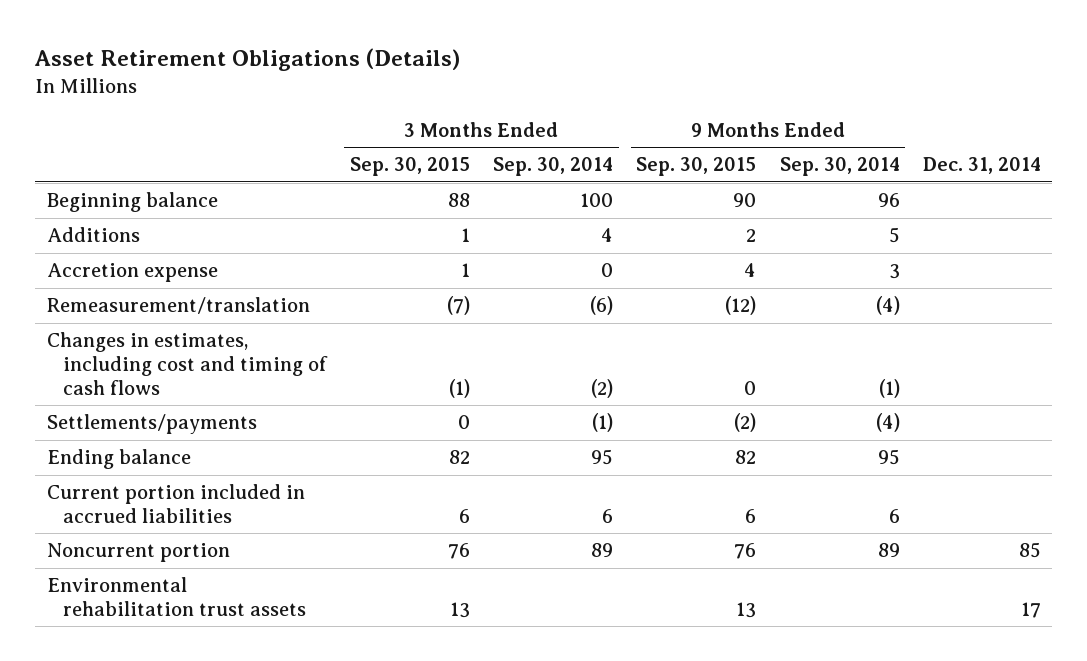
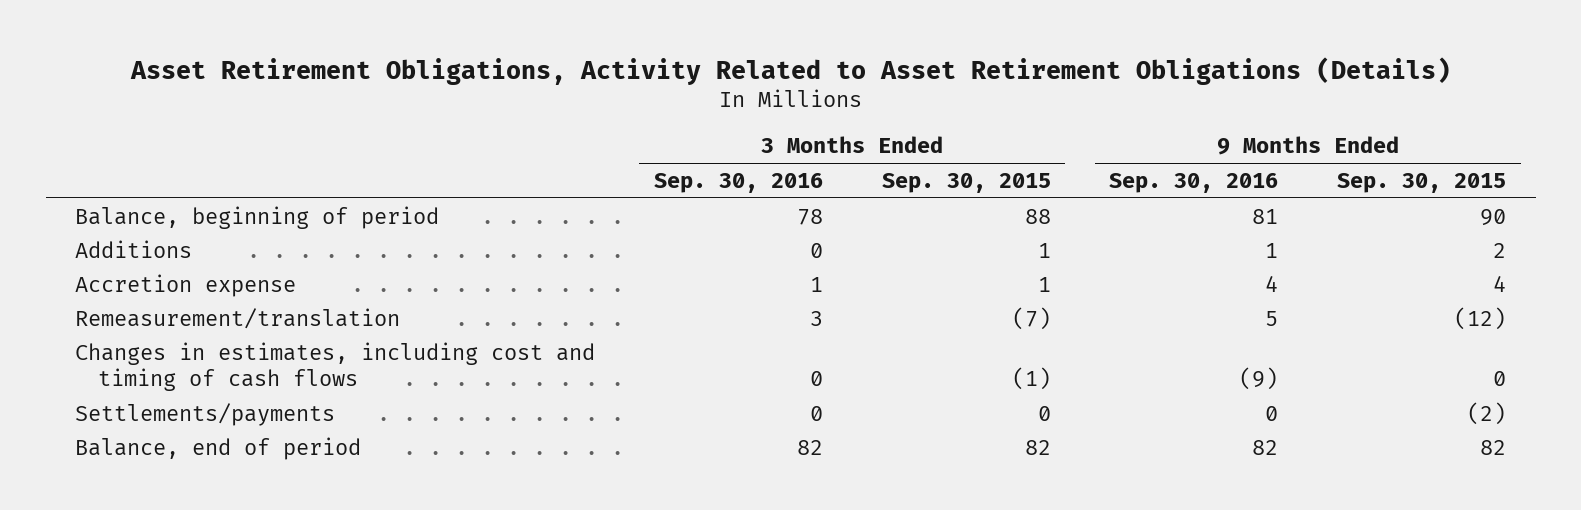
- Asset Retirement Obligations (Details)
+ Asset Retirement Obligations, Activity Related to Asset Retirement Obligations (Details)
- | 3 Months Ended Sep. 30, 2015 | 3 Months Ended Sep. 30, 2014 | 9 Months Ended Sep. 30, 2015 | 9 Months Ended Sep. 30, 2014 | Dec. 31, 2014
+ | 3 Months Ended Sep. 30, 2016 | 3 Months Ended Sep. 30, 2015 | 9 Months Ended Sep. 30, 2016 | 9 Months Ended Sep. 30, 2015
- Beginning balance | 88 | 100 | 90 | 96 |
+ Balance, beginning of period | 78 | 88 | 81 | 90
- Ending balance | 82 | 95 | 82 | 95 |
- Current portion included in accrued liabilities | 6 | 6 | 6 | 6 |
- Noncurrent portion | 76 | 89 | 76 | 89 | 85
- Environmental rehabilitation trust assets | 13 | | 13 | | 17
+ Balance, end of period | 82 | 82 | 82 | 82

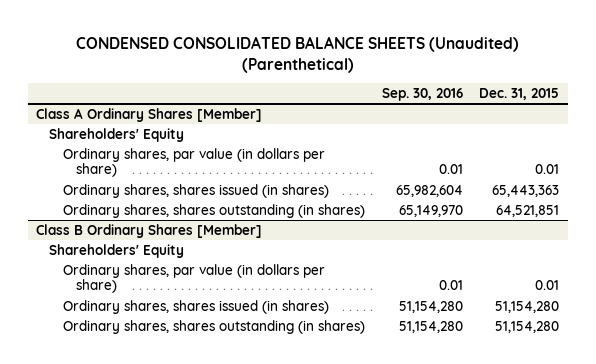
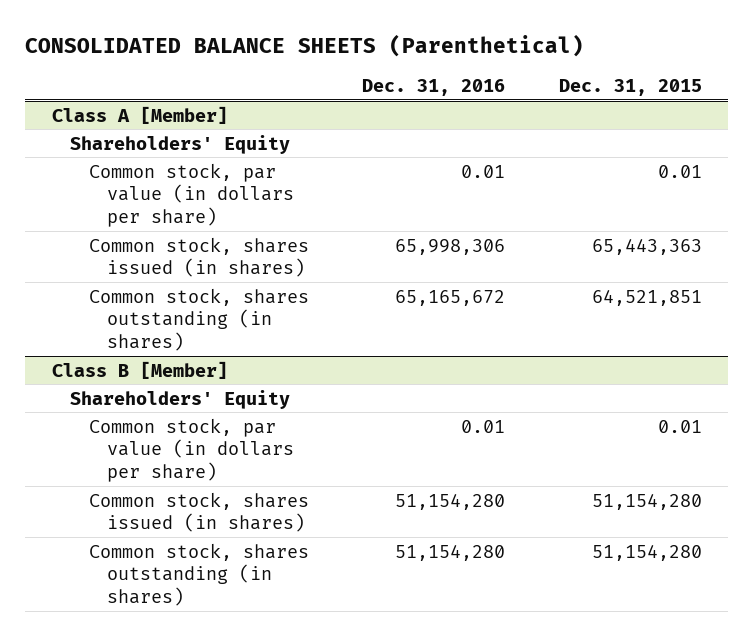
- CONDENSED CONSOLIDATED BALANCE SHEETS (Unaudited) (Parenthetical)
+ CONSOLIDATED BALANCE SHEETS (Parenthetical)
- | Sep. 30, 2016 | Dec. 31, 2015
+ | Dec. 31, 2016 | Dec. 31, 2015
- Class A Ordinary Shares [Member]
+ Class A [Member]
- Ordinary shares, par value (in dollars per share) | 0.01 | 0.01
- Ordinary shares, shares issued (in shares) | 65,982,604 | 65,443,363
- Ordinary shares, shares outstanding (in shares) | 65,149,970 | 64,521,851
- Class B Ordinary Shares [Member]
+ Common stock, par value (in dollars per share) | 0.01 | 0.01
+ Common stock, shares issued (in shares) | 65,998,306 | 65,443,363
+ Common stock, shares outstanding (in shares) | 65,165,672 | 64,521,851
+ Class B [Member]
- Ordinary shares, par value (in dollars per share) | 0.01 | 0.01
- Ordinary shares, shares issued (in shares) | 51,154,280 | 51,154,280
- Ordinary shares, shares outstanding (in shares) | 51,154,280 | 51,154,280
+ Common stock, par value (in dollars per share) | 0.01 | 0.01
+ Common stock, shares issued (in shares) | 51,154,280 | 51,154,280
+ Common stock, shares outstanding (in shares) | 51,154,280 | 51,154,280

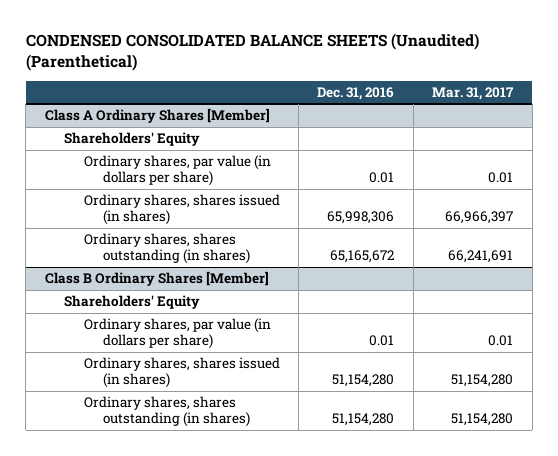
- CONSOLIDATED BALANCE SHEETS (Parenthetical)
+ CONDENSED CONSOLIDATED BALANCE SHEETS (Unaudited) (Parenthetical)
- | Dec. 31, 2016 | Dec. 31, 2015
+ | Dec. 31, 2016 | Mar. 31, 2017
- Class A [Member]
+ Class A Ordinary Shares [Member]
- Common stock, par value (in dollars per share) | 0.01 | 0.01
- Common stock, shares issued (in shares) | 65,998,306 | 65,443,363
- Common stock, shares outstanding (in shares) | 65,165,672 | 64,521,851
- Class B [Member]
+ Ordinary shares, par value (in dollars per share) | 0.01 | 0.01
+ Ordinary shares, shares issued (in shares) | 65,998,306 | 66,966,397
+ Ordinary shares, shares outstanding (in shares) | 65,165,672 | 66,241,691
+ Class B Ordinary Shares [Member]
- Common stock, par value (in dollars per share) | 0.01 | 0.01
- Common stock, shares issued (in shares) | 51,154,280 | 51,154,280
- Common stock, shares outstanding (in shares) | 51,154,280 | 51,154,280
+ Ordinary shares, par value (in dollars per share) | 0.01 | 0.01
+ Ordinary shares, shares issued (in shares) | 51,154,280 | 51,154,280
+ Ordinary shares, shares outstanding (in shares) | 51,154,280 | 51,154,280

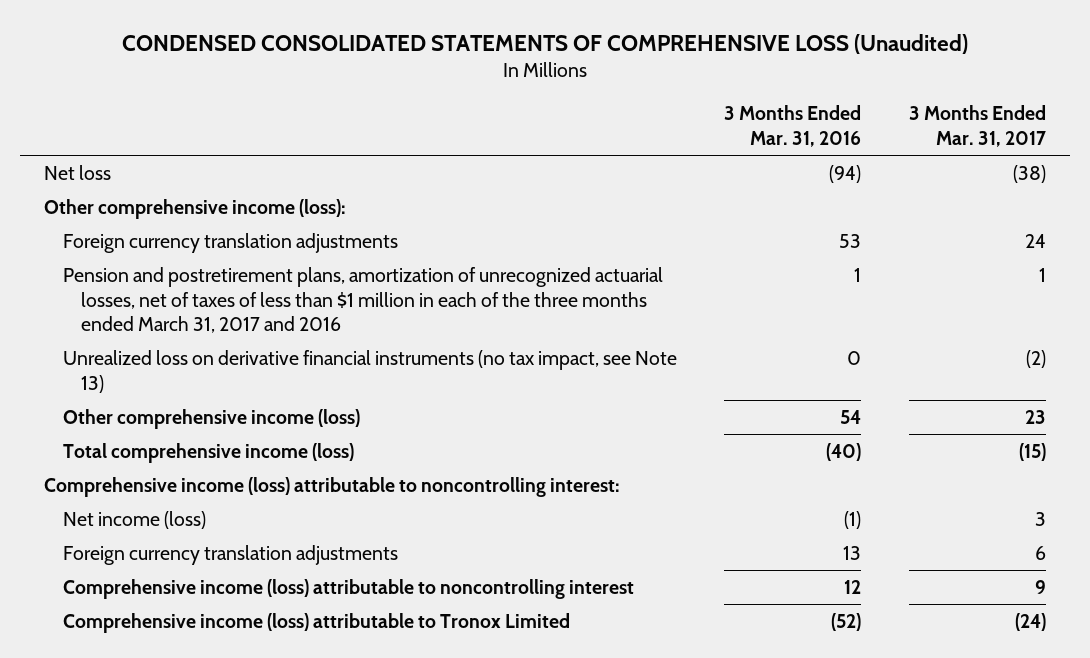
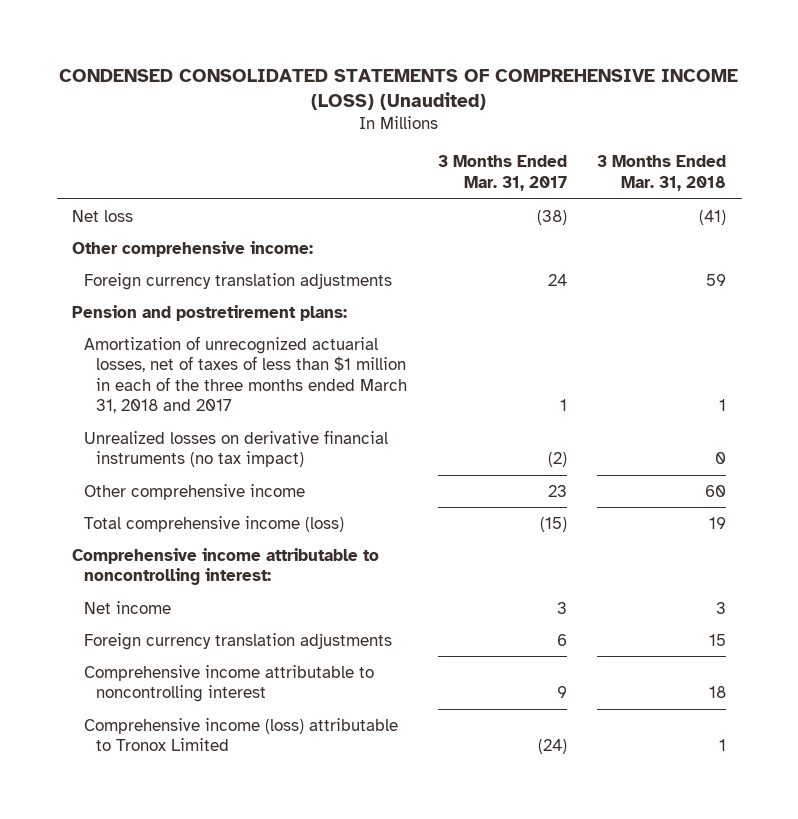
- CONDENSED CONSOLIDATED STATEMENTS OF COMPREHENSIVE LOSS (Unaudited)
+ CONDENSED CONSOLIDATED STATEMENTS OF COMPREHENSIVE INCOME (LOSS) (Unaudited)
- | 3 Months Ended Mar. 31, 2016 | 3 Months Ended Mar. 31, 2017
+ | 3 Months Ended Mar. 31, 2017 | 3 Months Ended Mar. 31, 2018
- Other comprehensive income (loss):
+ Other comprehensive income:
- Pension and postretirement plans, amortization of unrecognized actuarial losses, net of taxes of less than $1 million in each of the three months ended March 31, 2017 and 2016 | 1 | 1
- Unrealized loss on derivative financial instruments (no tax impact, see Note 13) | 0 | (2)
- Other comprehensive income (loss) | 54 | 23
+ Pension and postretirement plans:
+ Amortization of unrecognized actuarial losses, net of taxes of less than $1 million in each of the three months ended March 31, 2018 and 2017 | 1 | 1
+ Unrealized losses on derivative financial instruments (no tax impact) | (2) | 0
+ Other comprehensive income | 23 | 60
- Comprehensive income (loss) attributable to noncontrolling interest:
- Net income (loss) | (1) | 3
+ Comprehensive income attributable to noncontrolling interest:
+ Net income | 3 | 3
- Comprehensive income (loss) attributable to noncontrolling interest | 12 | 9
+ Comprehensive income attributable to noncontrolling interest | 9 | 18

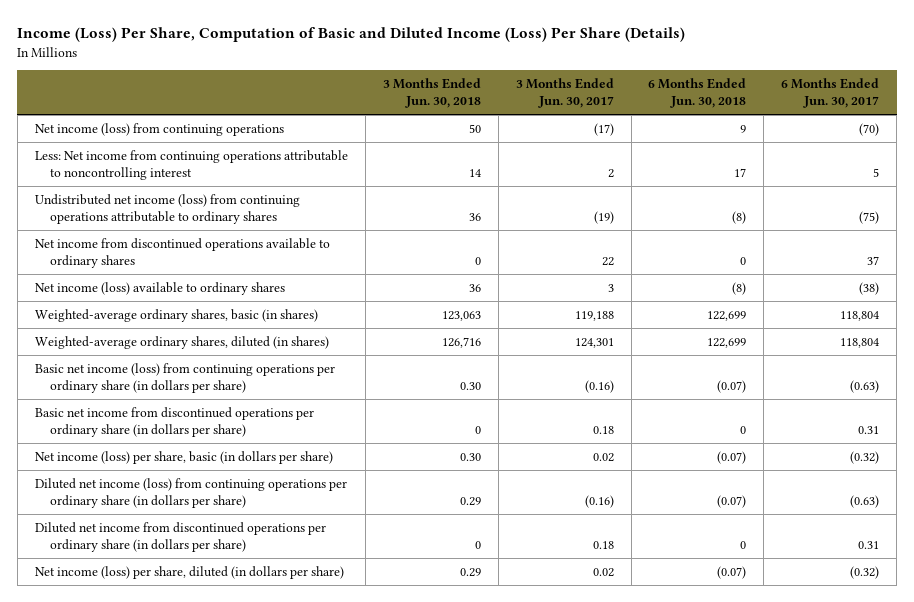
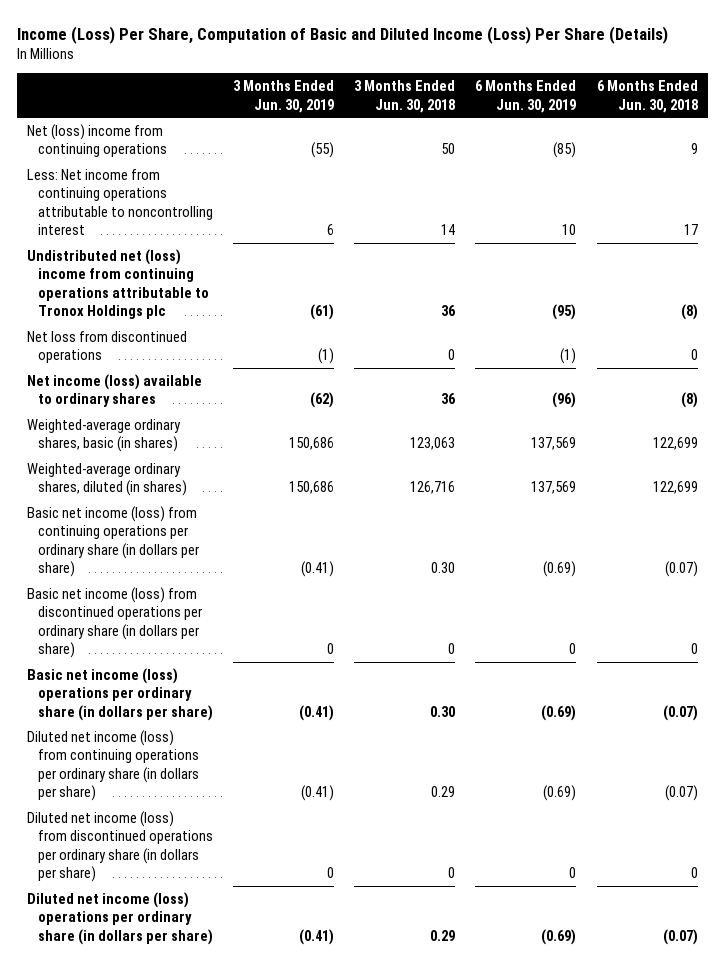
- | 3 Months Ended Jun. 30, 2018 | 3 Months Ended Jun. 30, 2017 | 6 Months Ended Jun. 30, 2018 | 6 Months Ended Jun. 30, 2017
+ | 3 Months Ended Jun. 30, 2019 | 3 Months Ended Jun. 30, 2018 | 6 Months Ended Jun. 30, 2019 | 6 Months Ended Jun. 30, 2018
- Net income (loss) from continuing operations | 50 | (17) | 9 | (70)
+ Net (loss) income from continuing operations | (55) | 50 | (85) | 9
- Undistributed net income (loss) from continuing operations attributable to ordinary shares | 36 | (19) | (8) | (75)
- Net income from discontinued operations available to ordinary shares | 0 | 22 | 0 | 37
+ Undistributed net (loss) income from continuing operations attributable to Tronox Holdings plc | (61) | 36 | (95) | (8)
+ Net loss from discontinued operations | (1) | 0 | (1) | 0
- Basic net income from discontinued operations per ordinary share (in dollars per share) | 0 | 0.18 | 0 | 0.31
- Net income (loss) per share, basic (in dollars per share) | 0.30 | 0.02 | (0.07) | (0.32)
+ Basic net income (loss) from discontinued operations per ordinary share (in dollars per share) | 0 | 0 | 0 | 0
+ Basic net income (loss) operations per ordinary share (in dollars per share) | (0.41) | 0.30 | (0.69) | (0.07)
- Diluted net income from discontinued operations per ordinary share (in dollars per share) | 0 | 0.18 | 0 | 0.31
- Net income (loss) per share, diluted (in dollars per share) | 0.29 | 0.02 | (0.07) | (0.32)
+ Diluted net income (loss) from discontinued operations per ordinary share (in dollars per share) | 0 | 0 | 0 | 0
+ Diluted net income (loss) operations per ordinary share (in dollars per share) | (0.41) | 0.29 | (0.69) | (0.07)

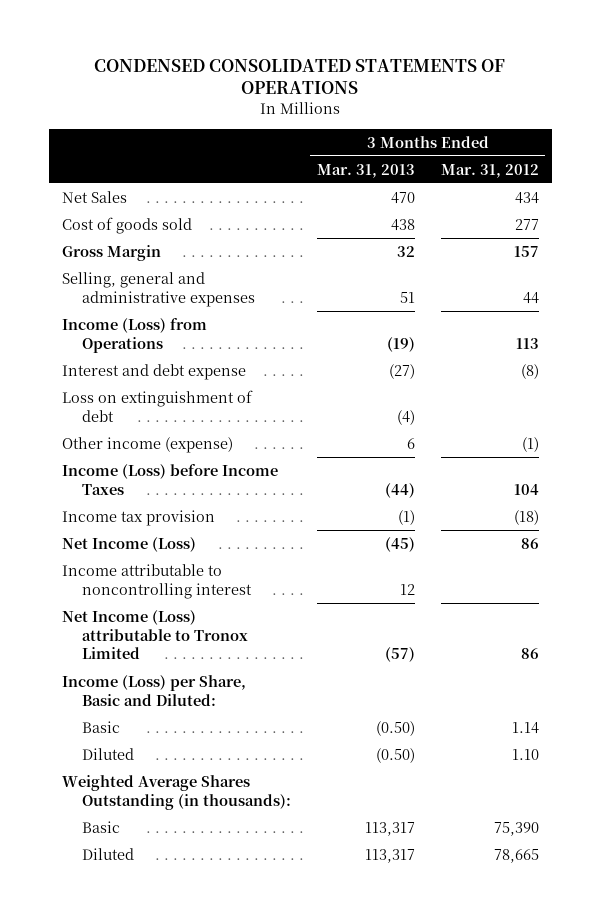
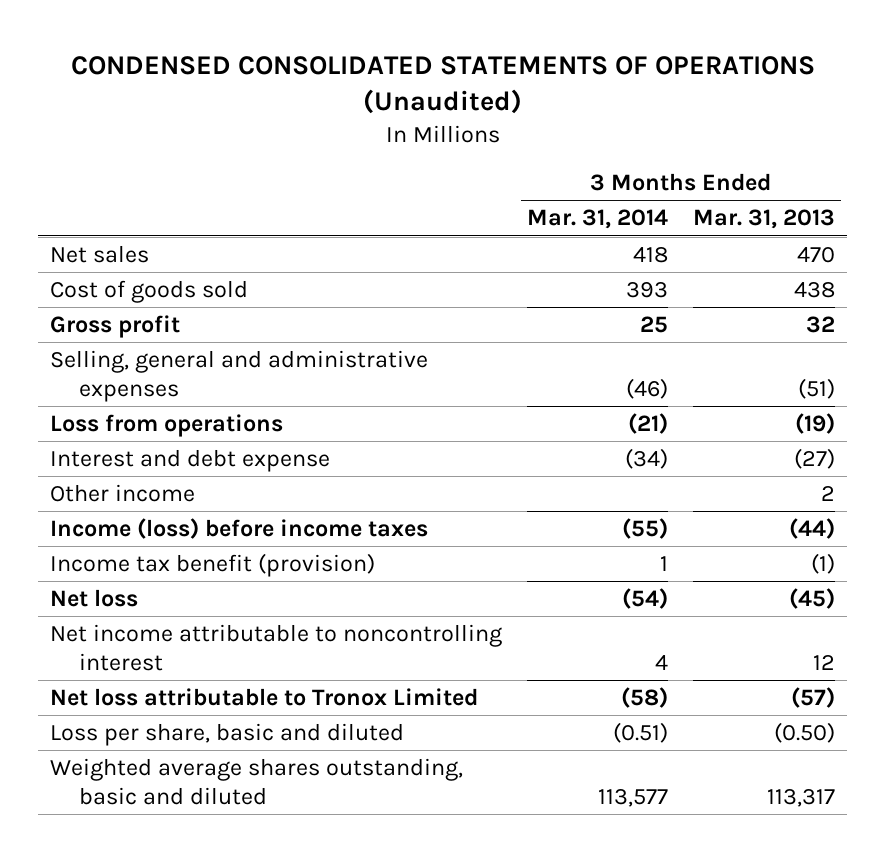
- CONDENSED CONSOLIDATED STATEMENTS OF OPERATIONS
+ CONDENSED CONSOLIDATED STATEMENTS OF OPERATIONS (Unaudited)
- | 3 Months Ended Mar. 31, 2013 | 3 Months Ended Mar. 31, 2012
+ | 3 Months Ended Mar. 31, 2014 | 3 Months Ended Mar. 31, 2013
- Net Sales | 470 | 434
+ Net sales | 418 | 470
- Gross Margin | 32 | 157
- Selling, general and administrative expenses | 51 | 44
- Income (Loss) from Operations | (19) | 113
+ Gross profit | 25 | 32
+ Selling, general and administrative expenses | (46) | (51)
+ Loss from operations | (21) | (19)
- Loss on extinguishment of debt | (4) |
- Other income (expense) | 6 | (1)
- Income (Loss) before Income Taxes | (44) | 104
- Income tax provision | (1) | (18)
- Net Income (Loss) | (45) | 86
- Income attributable to noncontrolling interest | 12 |
- Net Income (Loss) attributable to Tronox Limited | (57) | 86
- Income (Loss) per Share, Basic and Diluted:
- Basic | (0.50) | 1.14
- Diluted | (0.50) | 1.10
- Weighted Average Shares Outstanding (in thousands):
- Basic | 113,317 | 75,390
- Diluted | 113,317 | 78,665
+ Other income | | 2
+ Income (loss) before income taxes | (55) | (44)
+ Income tax benefit (provision) | 1 | (1)
+ Net loss | (54) | (45)
+ Net income attributable to noncontrolling interest | 4 | 12
+ Net loss attributable to Tronox Limited | (58) | (57)
+ Loss per share, basic and diluted | (0.51) | (0.50)
+ Weighted average shares outstanding, basic and diluted | 113,577 | 113,317

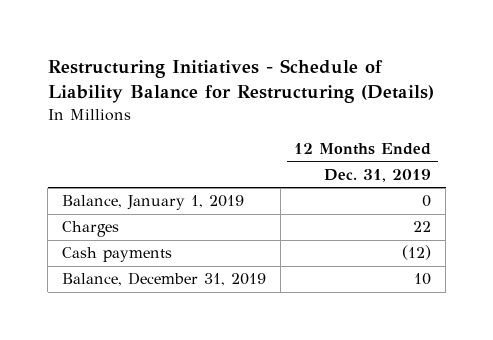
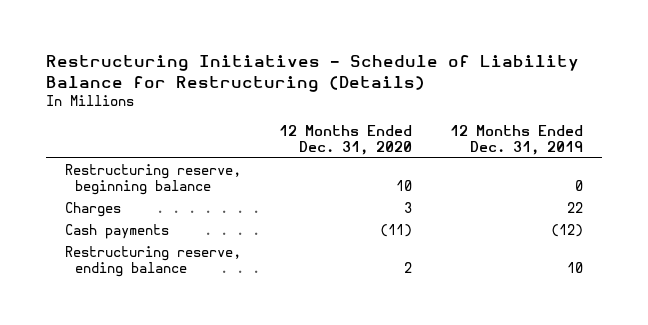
- | 12 Months Ended Dec. 31, 2019
+ | 12 Months Ended Dec. 31, 2020 | 12 Months Ended Dec. 31, 2019
- Balance, January 1, 2019 | 0
+ Restructuring reserve, beginning balance | 10 | 0
- Balance, December 31, 2019 | 10
+ Restructuring reserve, ending balance | 2 | 10

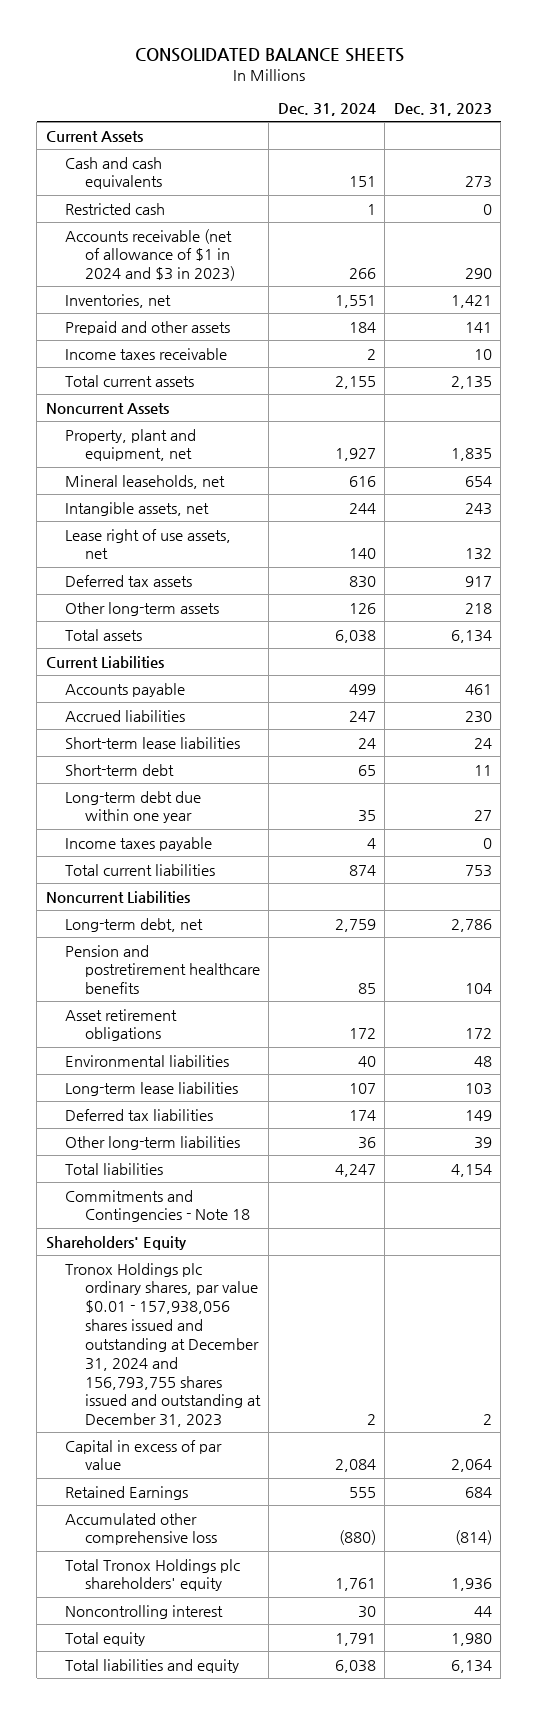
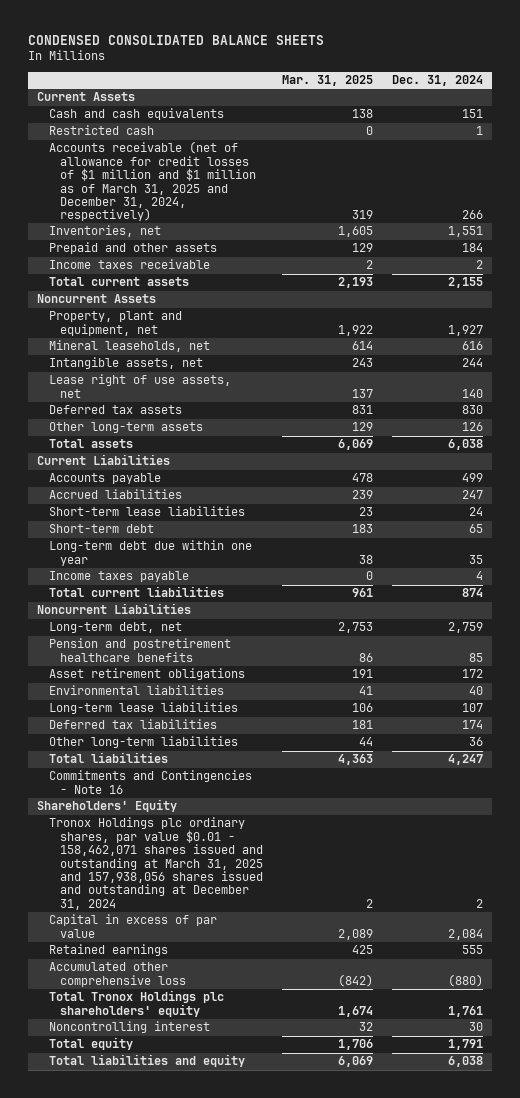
- CONSOLIDATED BALANCE SHEETS
+ CONDENSED CONSOLIDATED BALANCE SHEETS
- | Dec. 31, 2024 | Dec. 31, 2023
+ | Mar. 31, 2025 | Dec. 31, 2024
- Accounts receivable (net of allowance of $1 in 2024 and $3 in 2023) | 266 | 290
+ Accounts receivable (net of allowance for credit losses of $1 million and $1 million as of March 31, 2025 and December 31, 2024, respectively) | 319 | 266
- Commitments and Contingencies - Note 18
+ Commitments and Contingencies - Note 16
- Tronox Holdings plc ordinary shares, par value $0.01 - 157,938,056 shares issued and outstanding at December 31, 2024 and 156,793,755 shares issued and outstanding at December 31, 2023 | 2 | 2
+ Tronox Holdings plc ordinary shares, par value $0.01 - 158,462,071 shares issued and outstanding at March 31, 2025 and 157,938,056 shares issued and outstanding at December 31, 2024 | 2 | 2
- Retained Earnings | 555 | 684
+ Retained earnings | 425 | 555

